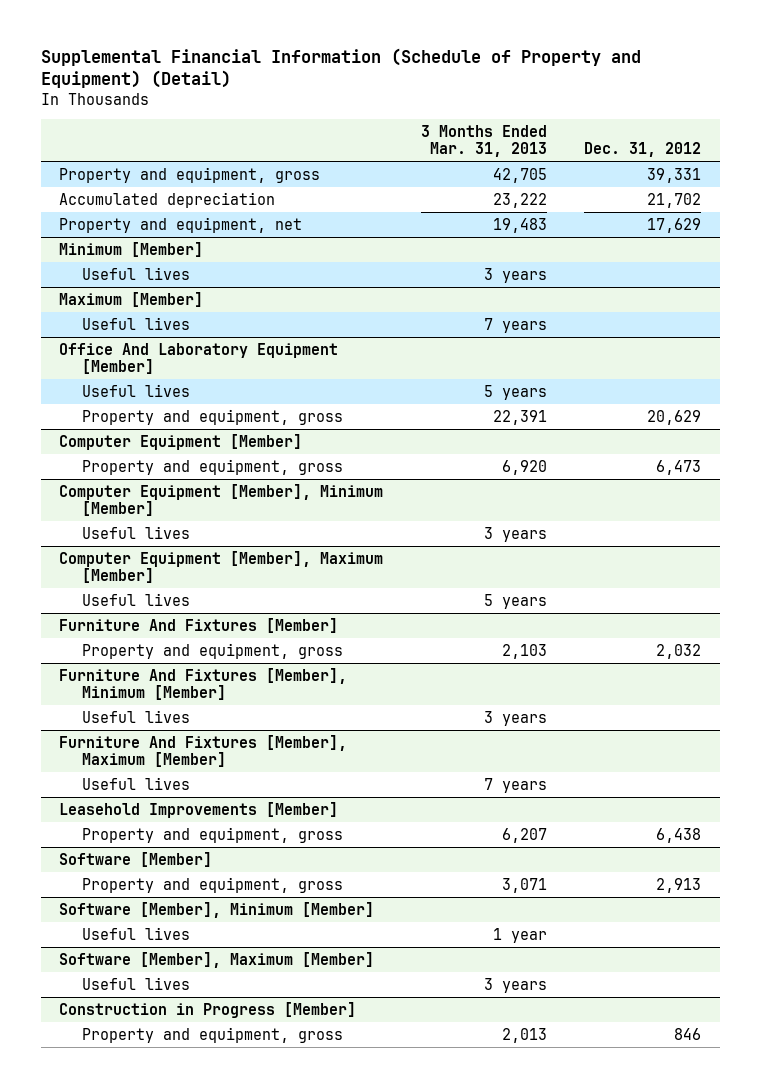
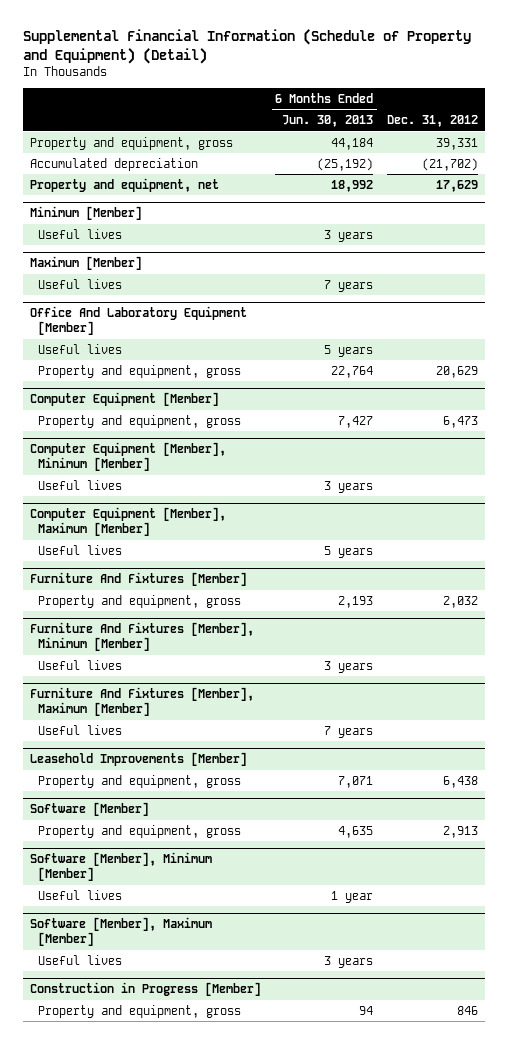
- | 3 Months Ended Mar. 31, 2013 | Dec. 31, 2012
+ | 6 Months Ended Jun. 30, 2013 | Dec. 31, 2012
- Accumulated depreciation | 23,222 | 21,702
+ Accumulated depreciation | (25,192) | (21,702)

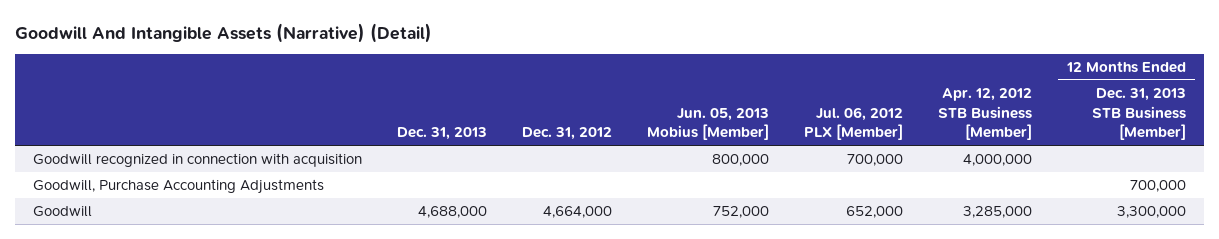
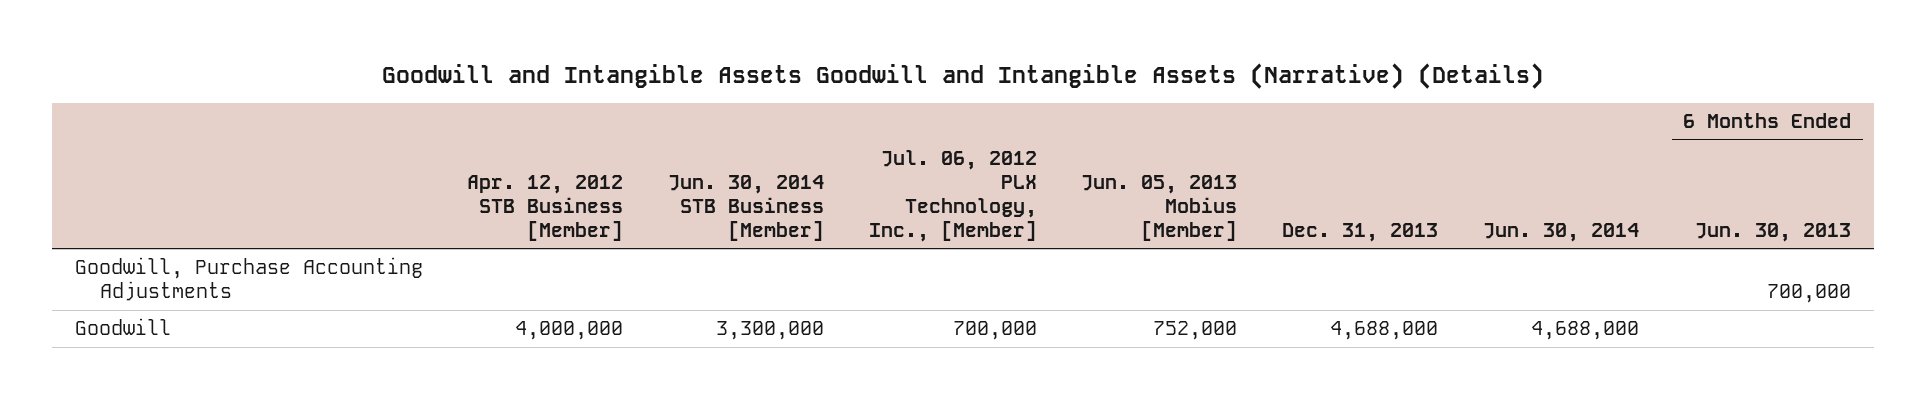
- Goodwill And Intangible Assets (Narrative) (Detail)
+ Goodwill and Intangible Assets Goodwill and Intangible Assets (Narrative) (Details)
- | Dec. 31, 2013 | Dec. 31, 2012 | Jun. 05, 2013 Mobius [Member] | Jul. 06, 2012 PLX [Member] | Apr. 12, 2012 STB Business [Member] | 12 Months Ended Dec. 31, 2013 STB Business [Member]
+ | Apr. 12, 2012 STB Business [Member] | Jun. 30, 2014 STB Business [Member] | Jul. 06, 2012 PLX Technology, Inc., [Member] | Jun. 05, 2013 Mobius [Member] | Dec. 31, 2013 | Jun. 30, 2014 | 6 Months Ended Jun. 30, 2013
- Goodwill recognized in connection with acquisition | | | 800,000 | 700,000 | 4,000,000 |
- Goodwill | 4,688,000 | 4,664,000 | 752,000 | 652,000 | 3,285,000 | 3,300,000
+ Goodwill | 4,000,000 | 3,300,000 | 700,000 | 752,000 | 4,688,000 | 4,688,000 |

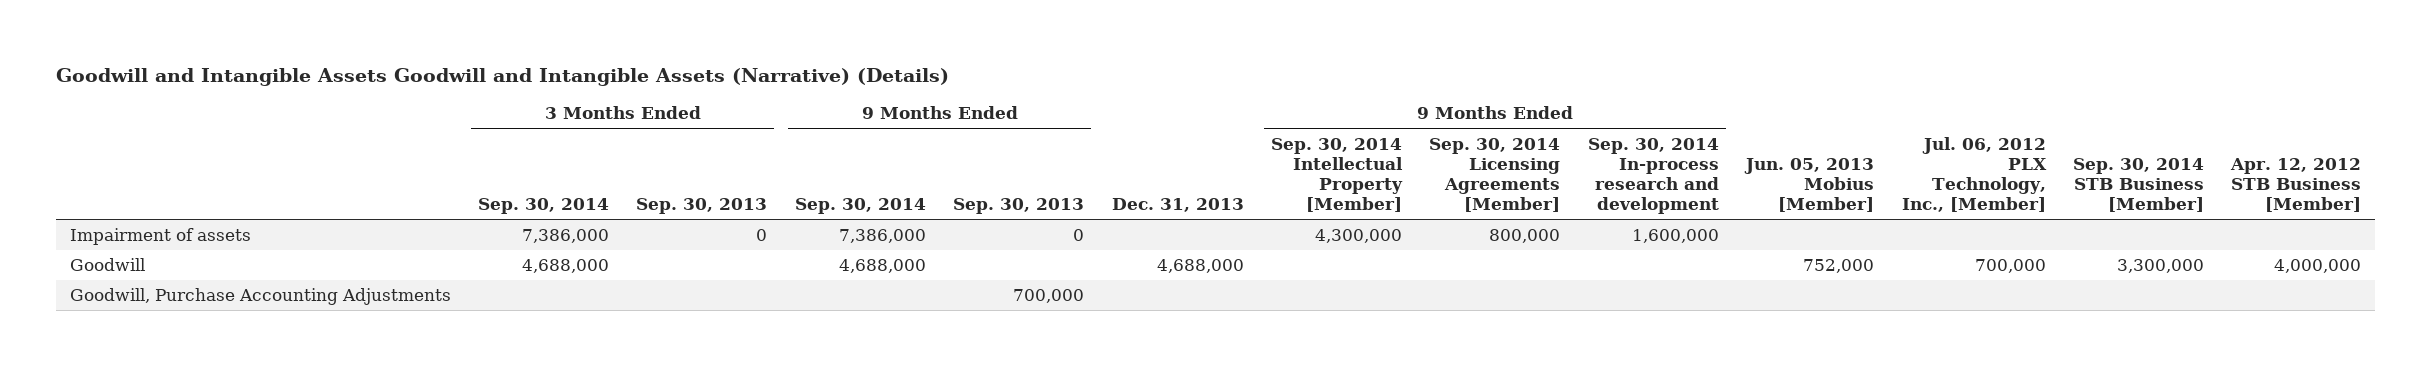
- | Apr. 12, 2012 STB Business [Member] | Jun. 30, 2014 STB Business [Member] | Jul. 06, 2012 PLX Technology, Inc., [Member] | Jun. 05, 2013 Mobius [Member] | Dec. 31, 2013 | Jun. 30, 2014 | 6 Months Ended Jun. 30, 2013
+ | 3 Months Ended Sep. 30, 2014 | 3 Months Ended Sep. 30, 2013 | 9 Months Ended Sep. 30, 2014 | 9 Months Ended Sep. 30, 2013 | Dec. 31, 2013 | 9 Months Ended Sep. 30, 2014 Intellectual Property [Member] | 9 Months Ended Sep. 30, 2014 Licensing Agreements [Member] | 9 Months Ended Sep. 30, 2014 In-process research and development | Jun. 05, 2013 Mobius [Member] | Jul. 06, 2012 PLX Technology, Inc., [Member] | Sep. 30, 2014 STB Business [Member] | Apr. 12, 2012 STB Business [Member]
+ Impairment of assets | 7,386,000 | 0 | 7,386,000 | 0 | | 4,300,000 | 800,000 | 1,600,000 | | | |
moved down: Goodwill, Purchase Accounting Adjustments | | | | 700,000 | | | | | | | |

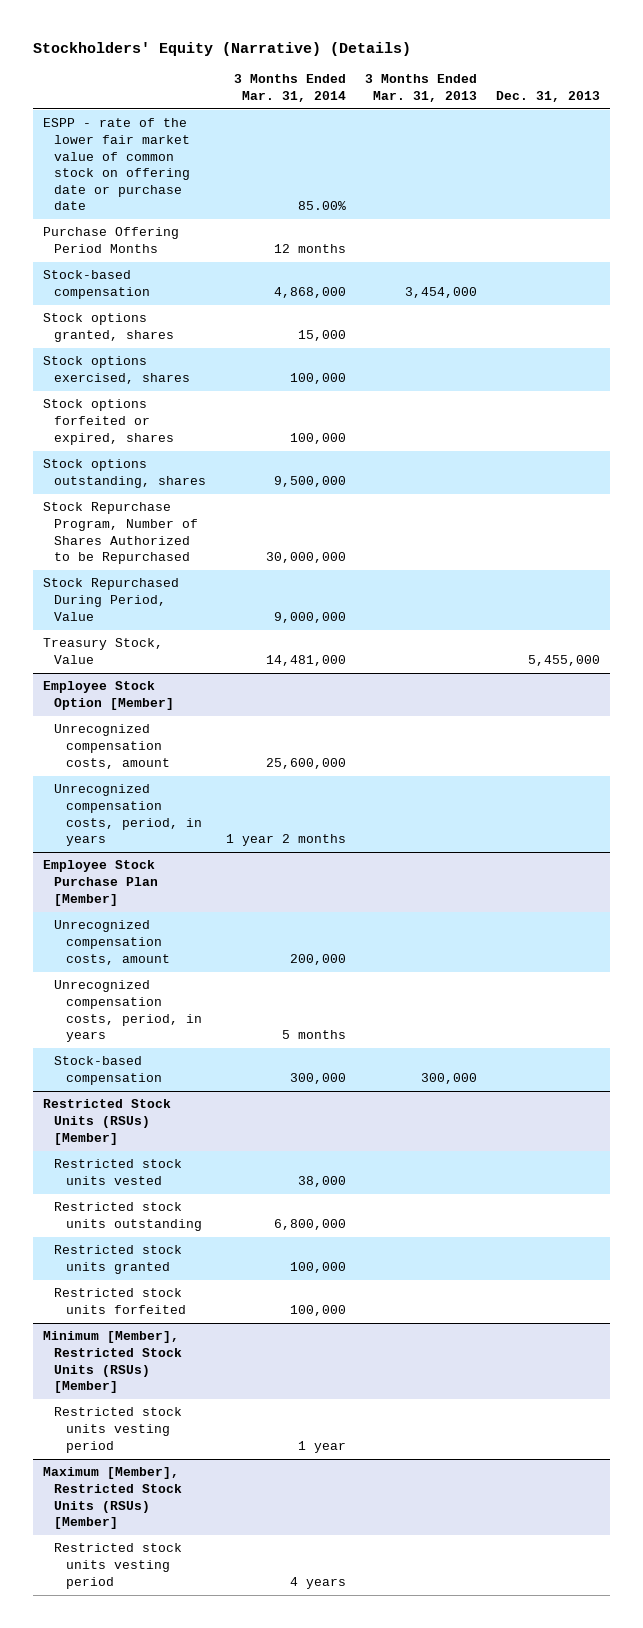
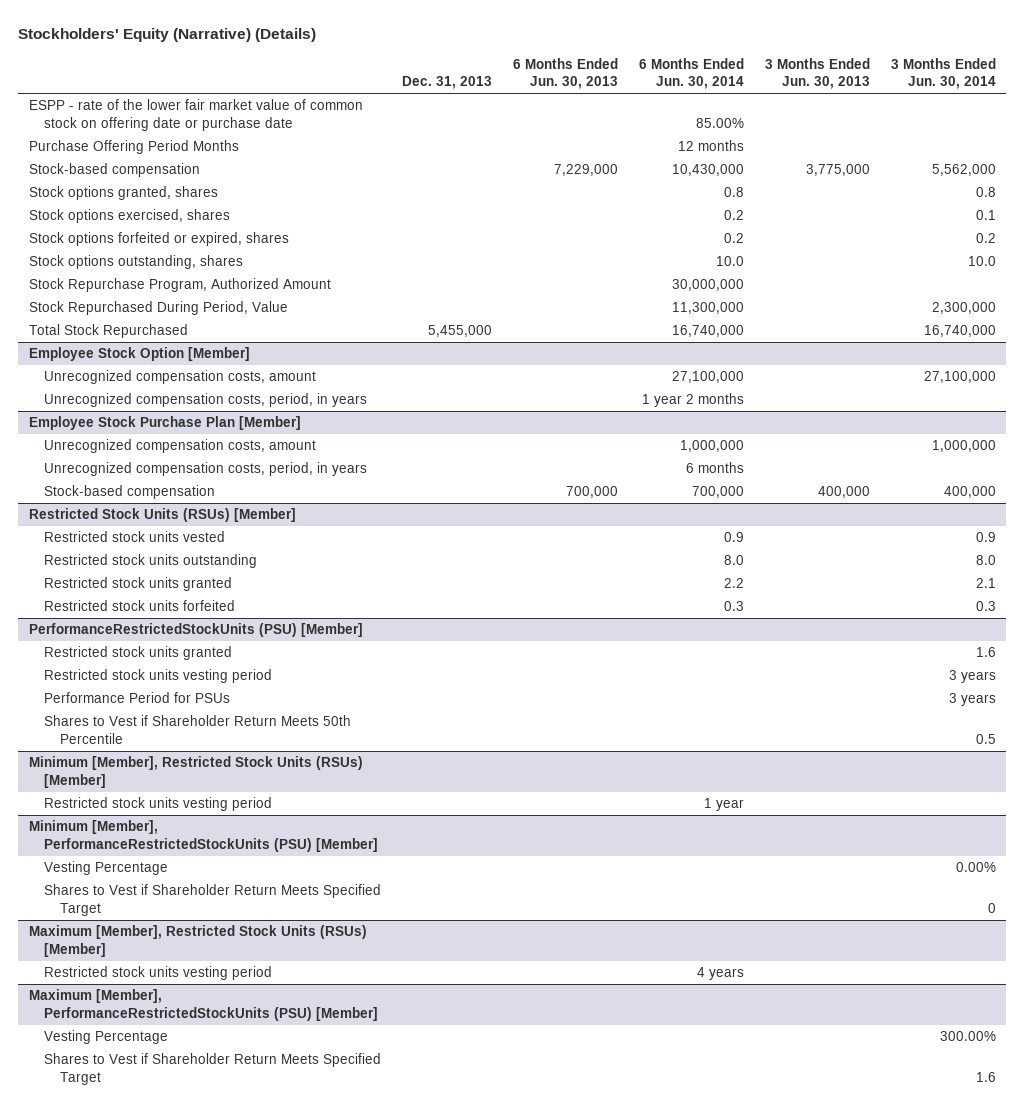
- | 3 Months Ended Mar. 31, 2014 | 3 Months Ended Mar. 31, 2013 | Dec. 31, 2013
+ | Dec. 31, 2013 | 6 Months Ended Jun. 30, 2013 | 6 Months Ended Jun. 30, 2014 | 3 Months Ended Jun. 30, 2013 | 3 Months Ended Jun. 30, 2014
- Stock Repurchase Program, Number of Shares Authorized to be Repurchased | 30,000,000 | |
+ Stock Repurchase Program, Authorized Amount | | | 30,000,000 | |
- Treasury Stock, Value | 14,481,000 | | 5,455,000
+ Total Stock Repurchased | 5,455,000 | | 16,740,000 | | 16,740,000
+ PerformanceRestrictedStockUnits (PSU) [Member]
+ Restricted stock units granted | | | | | 1.6
+ Restricted stock units vesting period | | | | | 3 years
+ Performance Period for PSUs | | | | | 3 years
+ Shares to Vest if Shareholder Return Meets 50th Percentile | | | | | 0.5
+ Minimum [Member], PerformanceRestrictedStockUnits (PSU) [Member]
+ Vesting Percentage | | | | | 0.00%
+ Shares to Vest if Shareholder Return Meets Specified Target | | | | | 0
+ Maximum [Member], PerformanceRestrictedStockUnits (PSU) [Member]
+ Vesting Percentage | | | | | 300.00%
+ Shares to Vest if Shareholder Return Meets Specified Target | | | | | 1.6

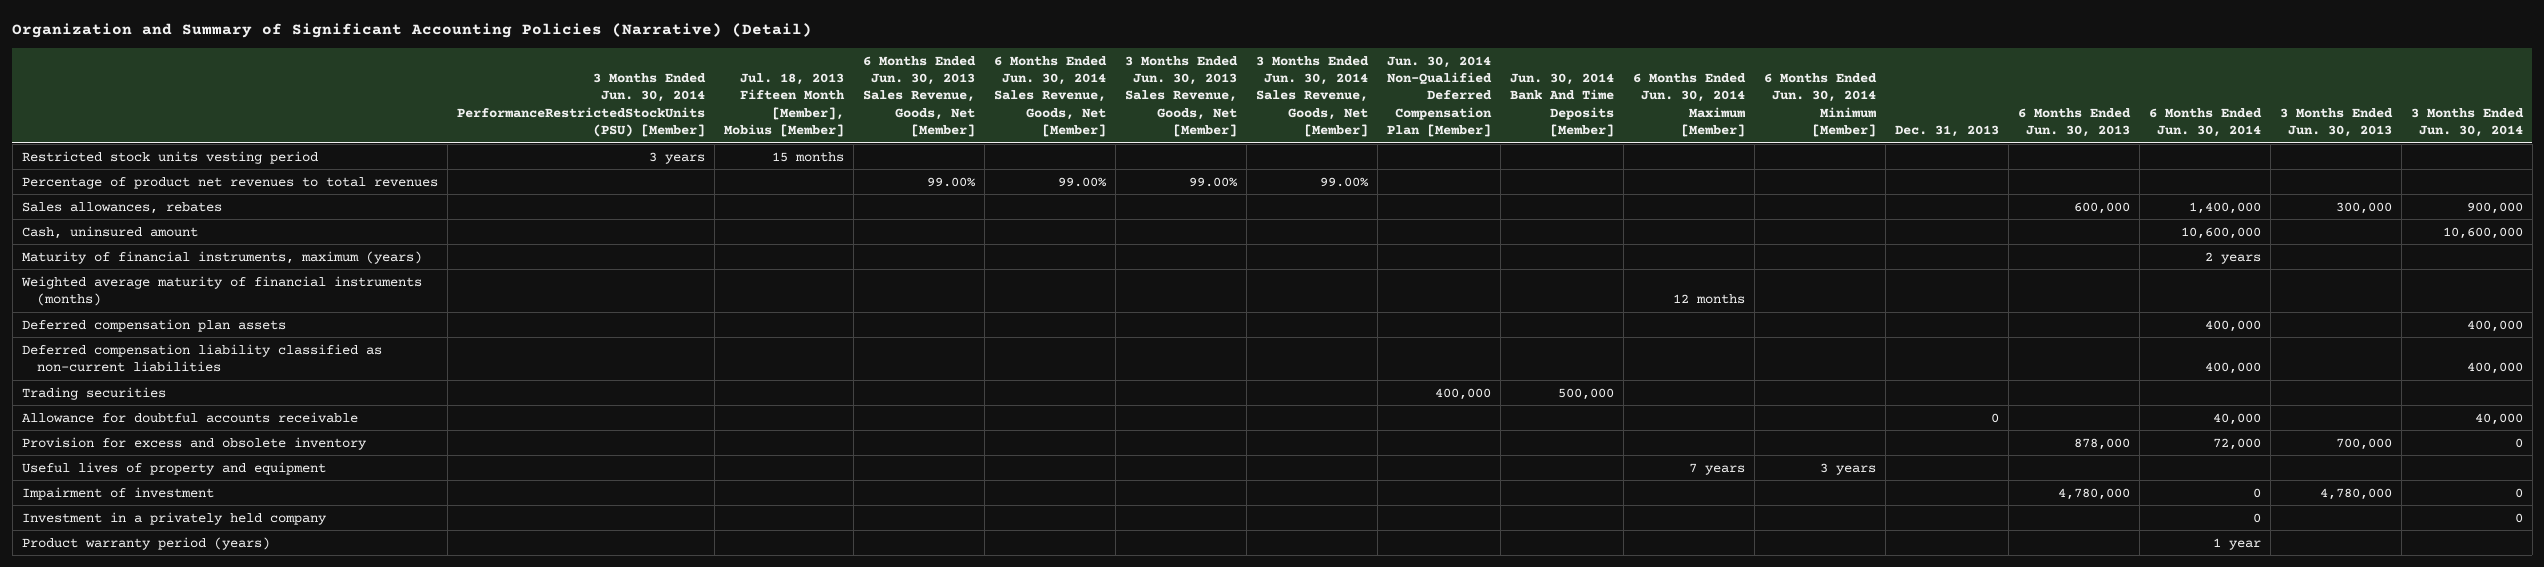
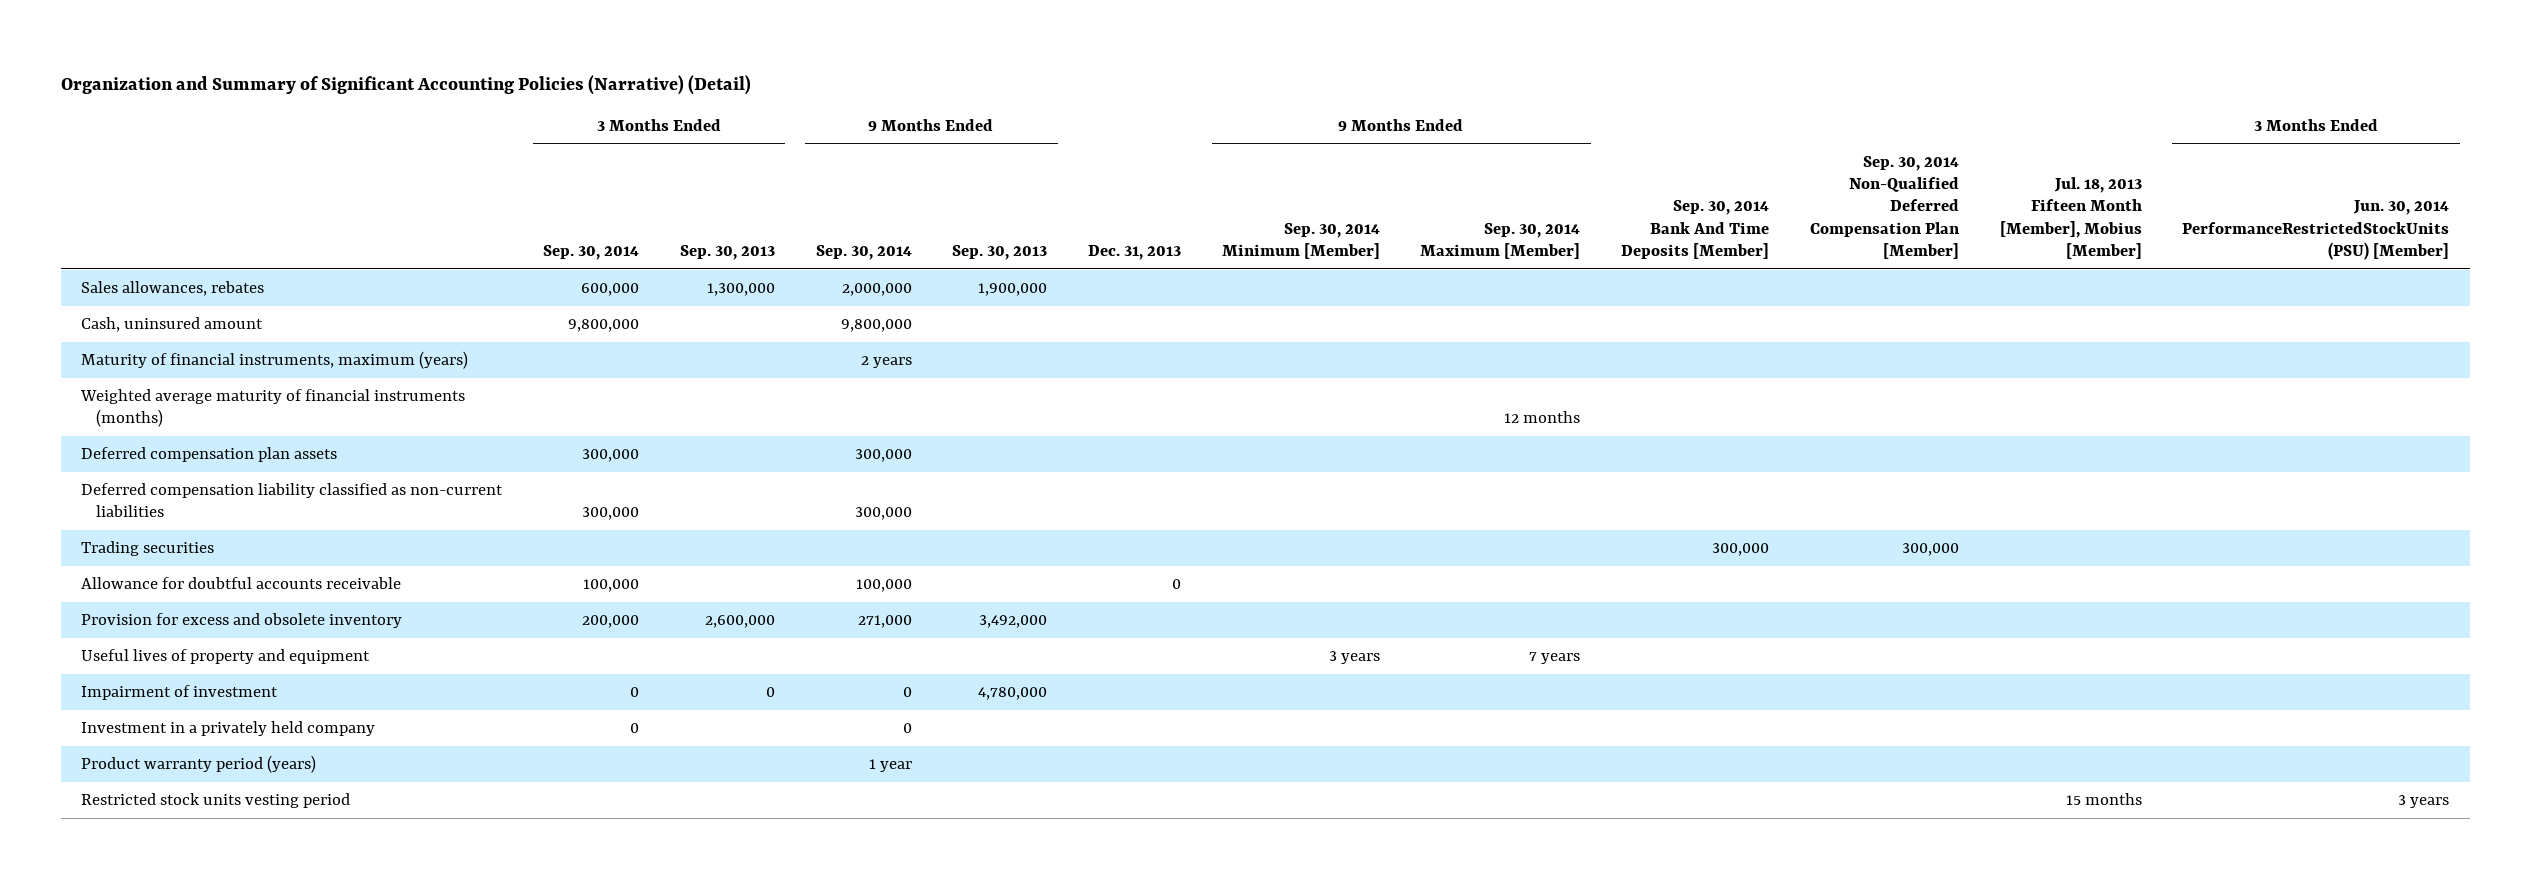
- | 3 Months Ended Jun. 30, 2014 PerformanceRestrictedStockUnits (PSU) [Member] | Jul. 18, 2013 Fifteen Month [Member], Mobius [Member] | 6 Months Ended Jun. 30, 2013 Sales Revenue, Goods, Net [Member] | 6 Months Ended Jun. 30, 2014 Sales Revenue, Goods, Net [Member] | 3 Months Ended Jun. 30, 2013 Sales Revenue, Goods, Net [Member] | 3 Months Ended Jun. 30, 2014 Sales Revenue, Goods, Net [Member] | Jun. 30, 2014 Non-Qualified Deferred Compensation Plan [Member] | Jun. 30, 2014 Bank And Time Deposits [Member] | 6 Months Ended Jun. 30, 2014 Maximum [Member] | 6 Months Ended Jun. 30, 2014 Minimum [Member] | Dec. 31, 2013 | 6 Months Ended Jun. 30, 2013 | 6 Months Ended Jun. 30, 2014 | 3 Months Ended Jun. 30, 2013 | 3 Months Ended Jun. 30, 2014
+ | 3 Months Ended Sep. 30, 2014 | 3 Months Ended Sep. 30, 2013 | 9 Months Ended Sep. 30, 2014 | 9 Months Ended Sep. 30, 2013 | Dec. 31, 2013 | 9 Months Ended Sep. 30, 2014 Minimum [Member] | 9 Months Ended Sep. 30, 2014 Maximum [Member] | Sep. 30, 2014 Bank And Time Deposits [Member] | Sep. 30, 2014 Non-Qualified Deferred Compensation Plan [Member] | Jul. 18, 2013 Fifteen Month [Member], Mobius [Member] | 3 Months Ended Jun. 30, 2014 PerformanceRestrictedStockUnits (PSU) [Member]
- Percentage of product net revenues to total revenues | | | 99.00% | 99.00% | 99.00% | 99.00% | | | | | | | | |
moved down: Restricted stock units vesting period | | | | | | | | | | 15 months | 3 years

